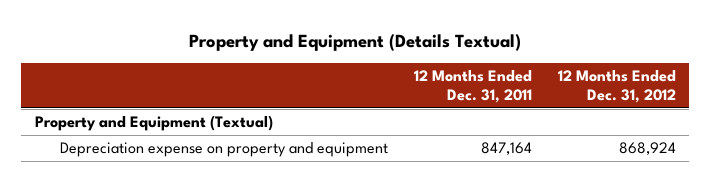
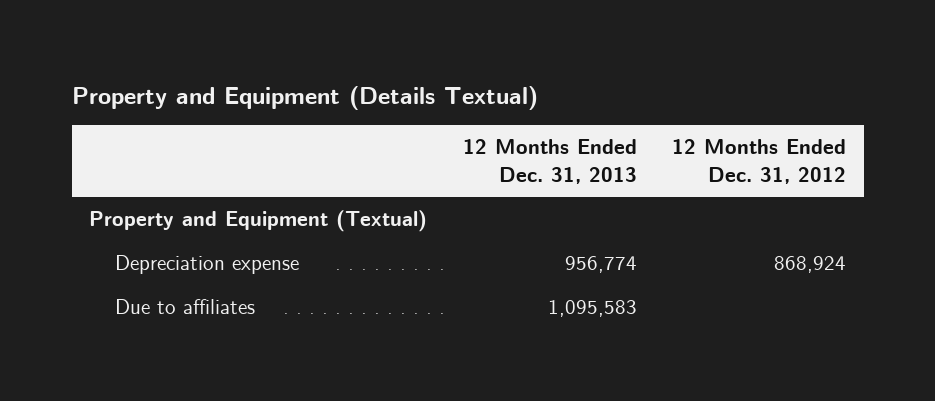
- | 12 Months Ended Dec. 31, 2011 | 12 Months Ended Dec. 31, 2012
+ | 12 Months Ended Dec. 31, 2013 | 12 Months Ended Dec. 31, 2012
- Depreciation expense on property and equipment | 847,164 | 868,924
+ Depreciation expense | 956,774 | 868,924
+ Due to affiliates | 1,095,583 |

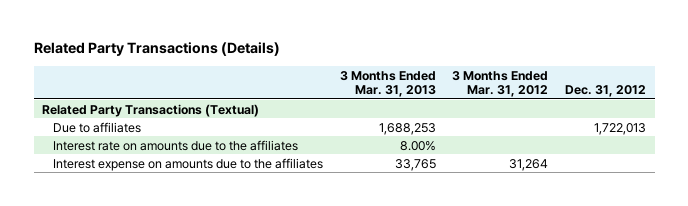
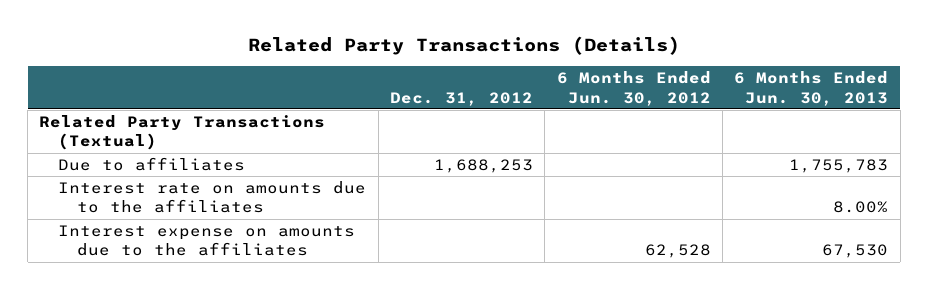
- | 3 Months Ended Mar. 31, 2013 | 3 Months Ended Mar. 31, 2012 | Dec. 31, 2012
+ | Dec. 31, 2012 | 6 Months Ended Jun. 30, 2012 | 6 Months Ended Jun. 30, 2013
- Due to affiliates | 1,688,253 | | 1,722,013
+ Due to affiliates | 1,688,253 | | 1,755,783

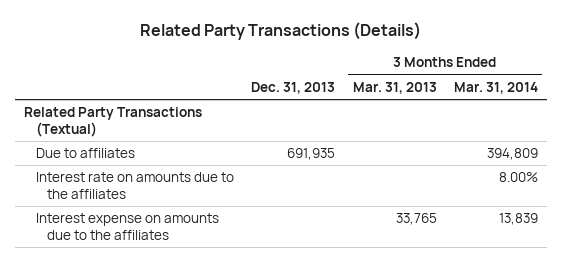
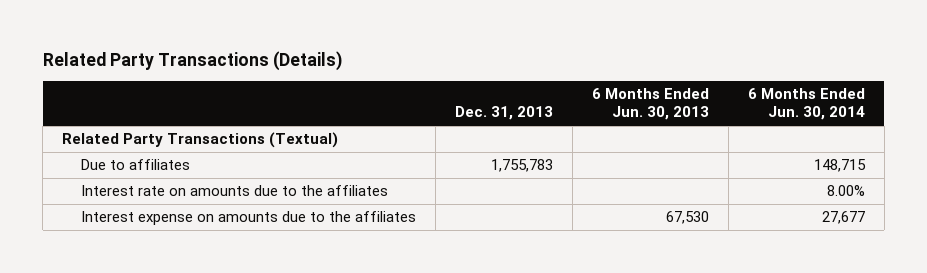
- | Dec. 31, 2013 | 3 Months Ended Mar. 31, 2013 | 3 Months Ended Mar. 31, 2014
+ | Dec. 31, 2013 | 6 Months Ended Jun. 30, 2013 | 6 Months Ended Jun. 30, 2014
- Due to affiliates | 691,935 | | 394,809
+ Due to affiliates | 1,755,783 | | 148,715

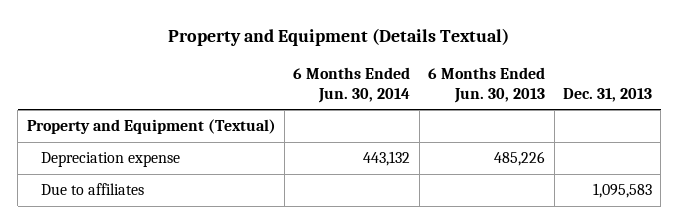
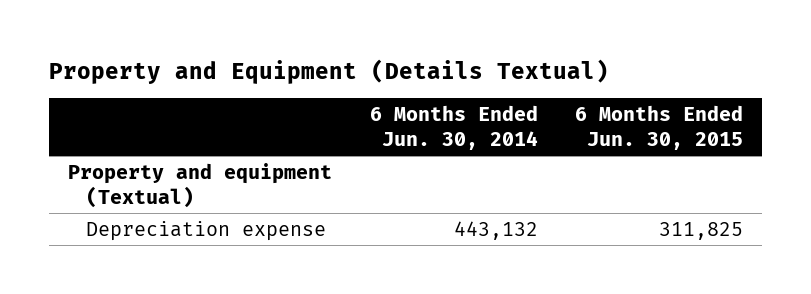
- | 6 Months Ended Jun. 30, 2014 | 6 Months Ended Jun. 30, 2013 | Dec. 31, 2013
+ | 6 Months Ended Jun. 30, 2014 | 6 Months Ended Jun. 30, 2015
- Property and Equipment (Textual)
+ Property and equipment (Textual)
- Due to affiliates | | | 1,095,583

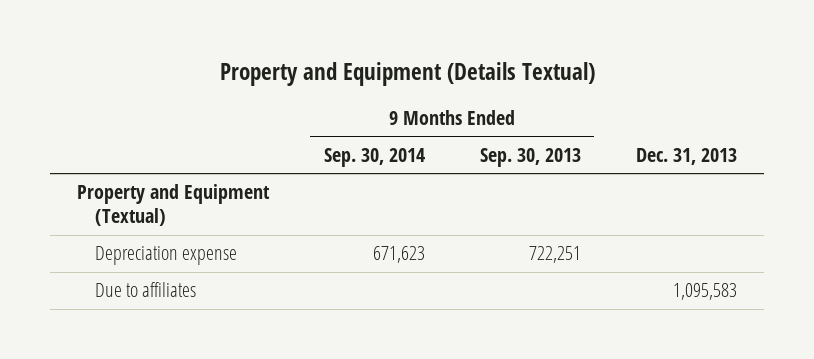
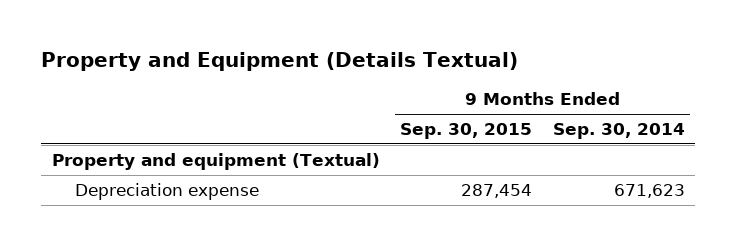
- | 9 Months Ended Sep. 30, 2014 | 9 Months Ended Sep. 30, 2013 | Dec. 31, 2013
+ | 9 Months Ended Sep. 30, 2015 | 9 Months Ended Sep. 30, 2014
- Property and Equipment (Textual)
+ Property and equipment (Textual)
- Due to affiliates | | | 1,095,583

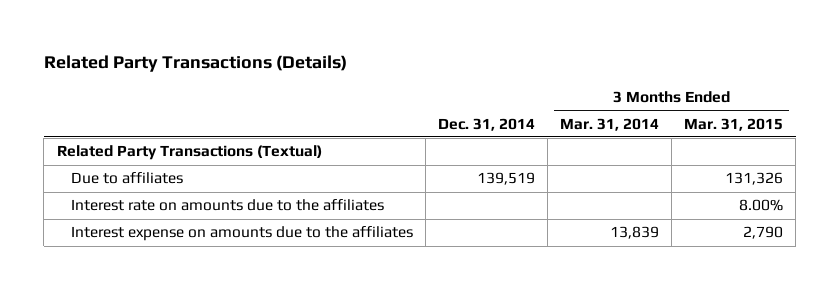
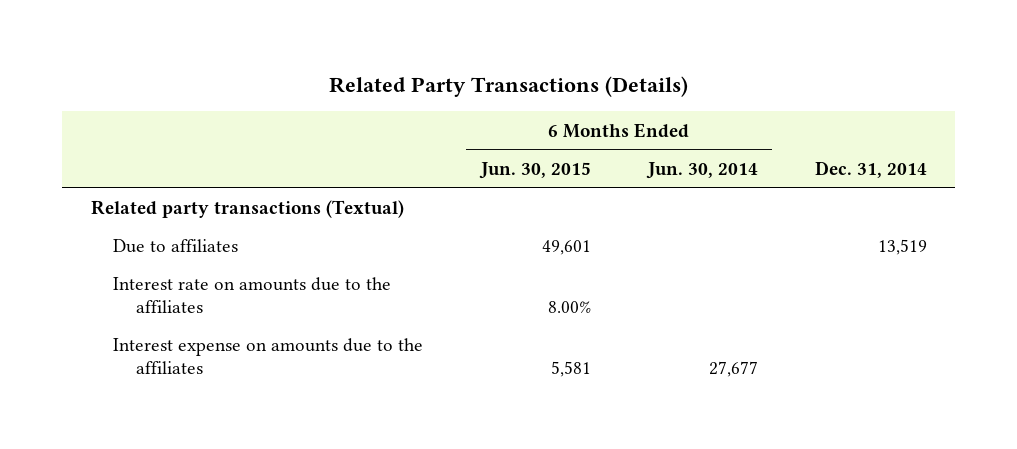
- | Dec. 31, 2014 | 3 Months Ended Mar. 31, 2014 | 3 Months Ended Mar. 31, 2015
+ | 6 Months Ended Jun. 30, 2015 | 6 Months Ended Jun. 30, 2014 | Dec. 31, 2014
- Related Party Transactions (Textual)
- Due to affiliates | 139,519 | | 131,326
+ Related party transactions (Textual)
+ Due to affiliates | 49,601 | | 13,519

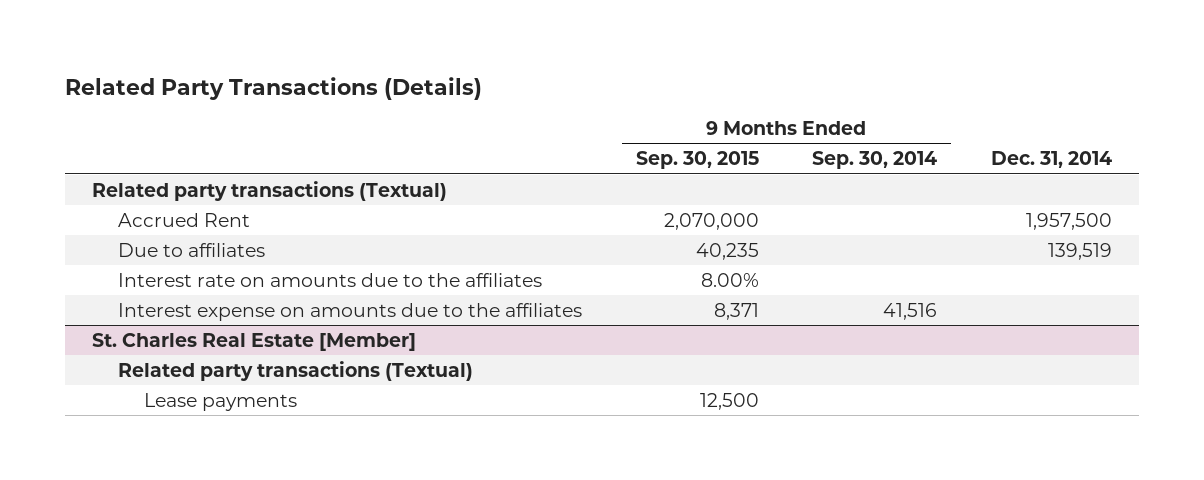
- | 6 Months Ended Jun. 30, 2015 | 6 Months Ended Jun. 30, 2014 | Dec. 31, 2014
+ | 9 Months Ended Sep. 30, 2015 | 9 Months Ended Sep. 30, 2014 | Dec. 31, 2014
- Due to affiliates | 49,601 | | 13,519
+ Accrued Rent | 2,070,000 | | 1,957,500
+ Due to affiliates | 40,235 | | 139,519
+ St. Charles Real Estate [Member]
+ Related party transactions (Textual)
+ Lease payments | 12,500 | |

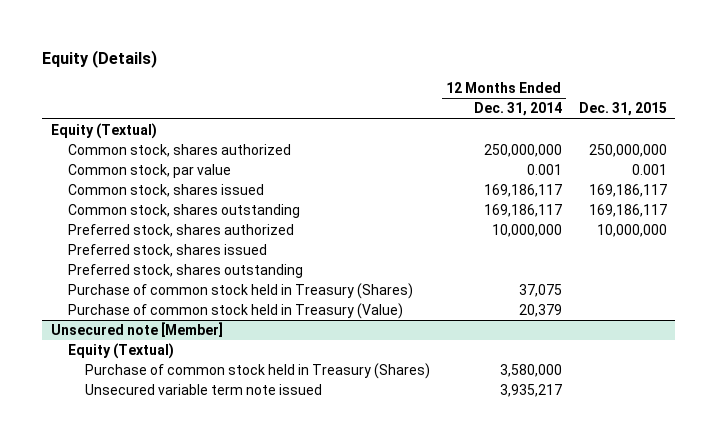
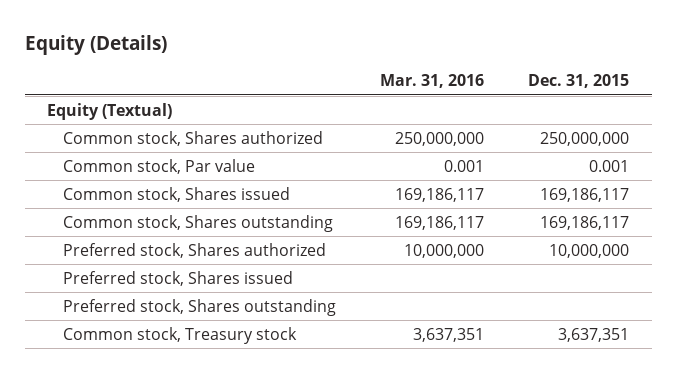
- | 12 Months Ended Dec. 31, 2014 | Dec. 31, 2015
+ | Mar. 31, 2016 | Dec. 31, 2015
- Common stock, shares authorized | 250,000,000 | 250,000,000
- Common stock, par value | 0.001 | 0.001
- Common stock, shares issued | 169,186,117 | 169,186,117
- Common stock, shares outstanding | 169,186,117 | 169,186,117
- Preferred stock, shares authorized | 10,000,000 | 10,000,000
- Preferred stock, shares issued
- Preferred stock, shares outstanding
- Purchase of common stock held in Treasury (Shares) | 37,075 |
- Purchase of common stock held in Treasury (Value) | 20,379 |
- Unsecured note [Member]
- Equity (Textual)
- Purchase of common stock held in Treasury (Shares) | 3,580,000 |
- Unsecured variable term note issued | 3,935,217 |
+ Common stock, Shares authorized | 250,000,000 | 250,000,000
+ Common stock, Par value | 0.001 | 0.001
+ Common stock, Shares issued | 169,186,117 | 169,186,117
+ Common stock, Shares outstanding | 169,186,117 | 169,186,117
+ Preferred stock, Shares authorized | 10,000,000 | 10,000,000
+ Preferred stock, Shares issued
+ Preferred stock, Shares outstanding
+ Common stock, Treasury stock | 3,637,351 | 3,637,351

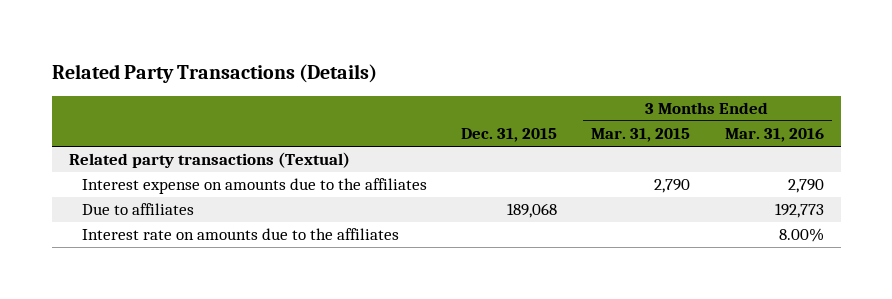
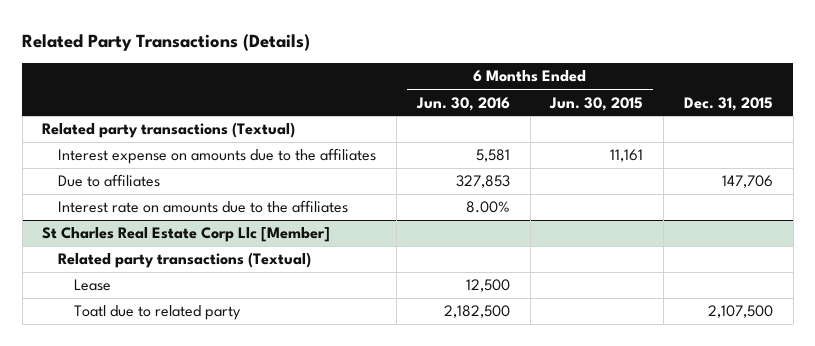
- | Dec. 31, 2015 | 3 Months Ended Mar. 31, 2015 | 3 Months Ended Mar. 31, 2016
+ | 6 Months Ended Jun. 30, 2016 | 6 Months Ended Jun. 30, 2015 | Dec. 31, 2015
- Due to affiliates | 189,068 | | 192,773
+ Due to affiliates | 327,853 | | 147,706
+ St Charles Real Estate Corp Llc [Member]
+ Related party transactions (Textual)
+ Lease | 12,500 | |
+ Toatl due to related party | 2,182,500 | | 2,107,500

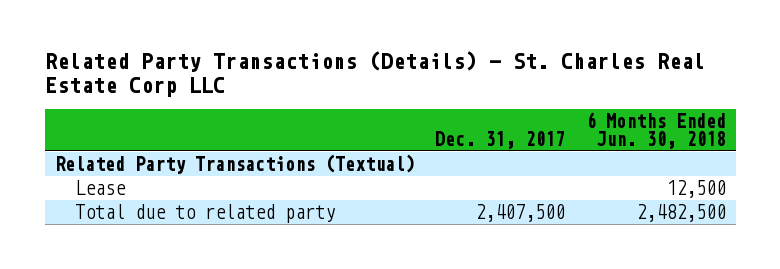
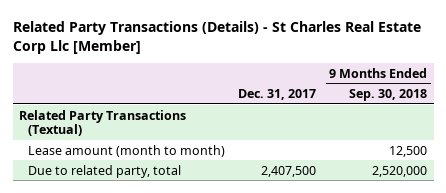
- Related Party Transactions (Details) - St. Charles Real Estate Corp LLC
+ Related Party Transactions (Details) - St Charles Real Estate Corp Llc [Member]
- | Dec. 31, 2017 | 6 Months Ended Jun. 30, 2018
+ | Dec. 31, 2017 | 9 Months Ended Sep. 30, 2018
- Lease | | 12,500
- Total due to related party | 2,407,500 | 2,482,500
+ Lease amount (month to month) | | 12,500
+ Due to related party, total | 2,407,500 | 2,520,000

